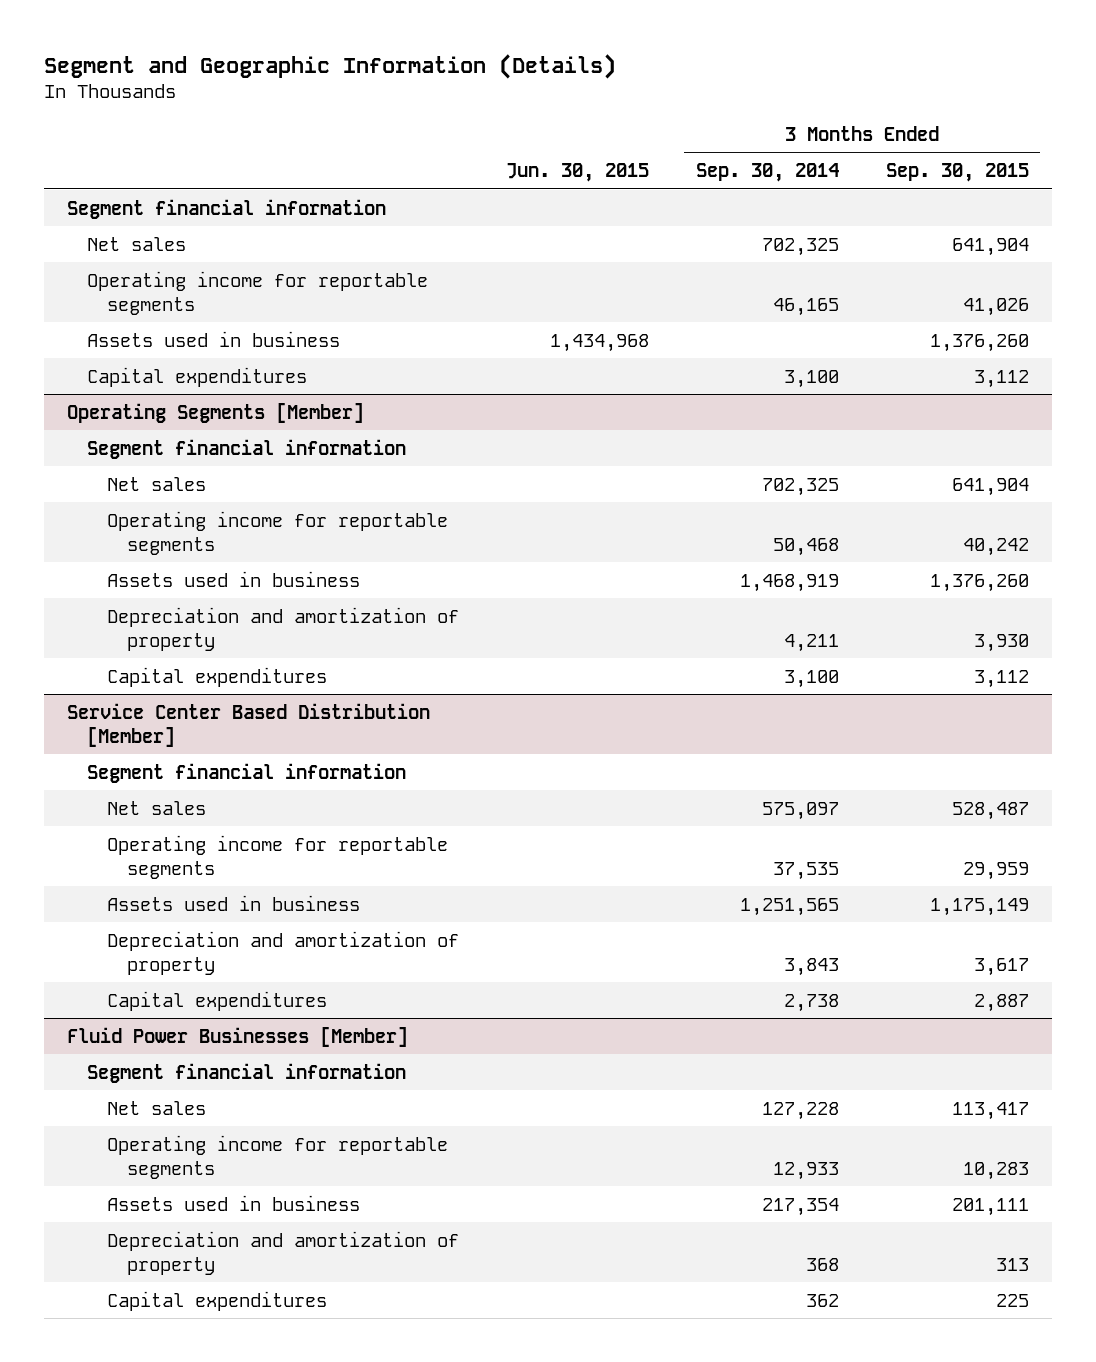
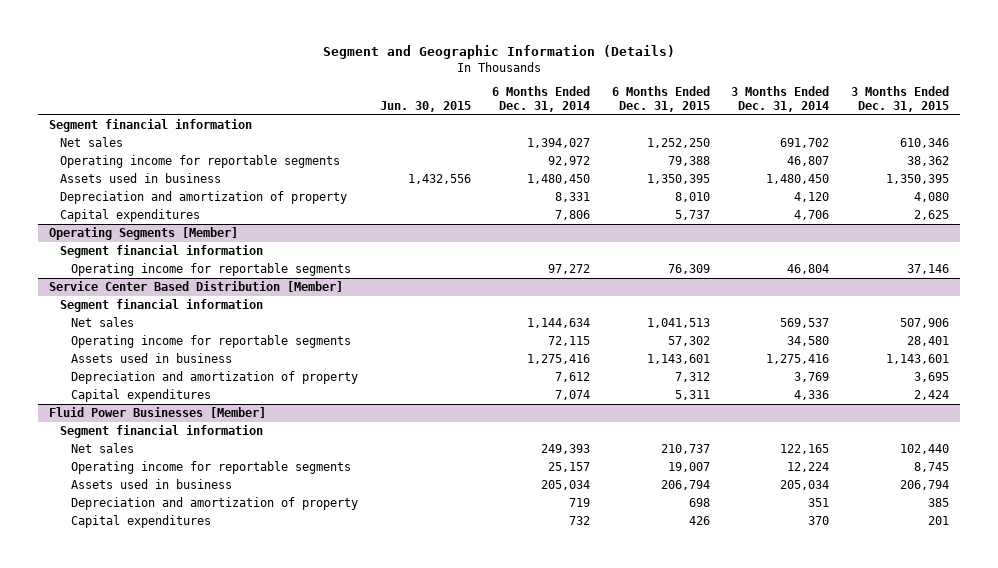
- | Jun. 30, 2015 | 3 Months Ended Sep. 30, 2014 | 3 Months Ended Sep. 30, 2015
+ | Jun. 30, 2015 | 6 Months Ended Dec. 31, 2014 | 6 Months Ended Dec. 31, 2015 | 3 Months Ended Dec. 31, 2014 | 3 Months Ended Dec. 31, 2015
- Assets used in business | 1,434,968 | | 1,376,260
+ Assets used in business | 1,432,556 | 1,480,450 | 1,350,395 | 1,480,450 | 1,350,395
+ Depreciation and amortization of property | | 8,331 | 8,010 | 4,120 | 4,080
@ Operating Segments [Member]
- Net sales | | 702,325 | 641,904
- Assets used in business | | 1,468,919 | 1,376,260
- Depreciation and amortization of property | | 4,211 | 3,930
- Capital expenditures | | 3,100 | 3,112

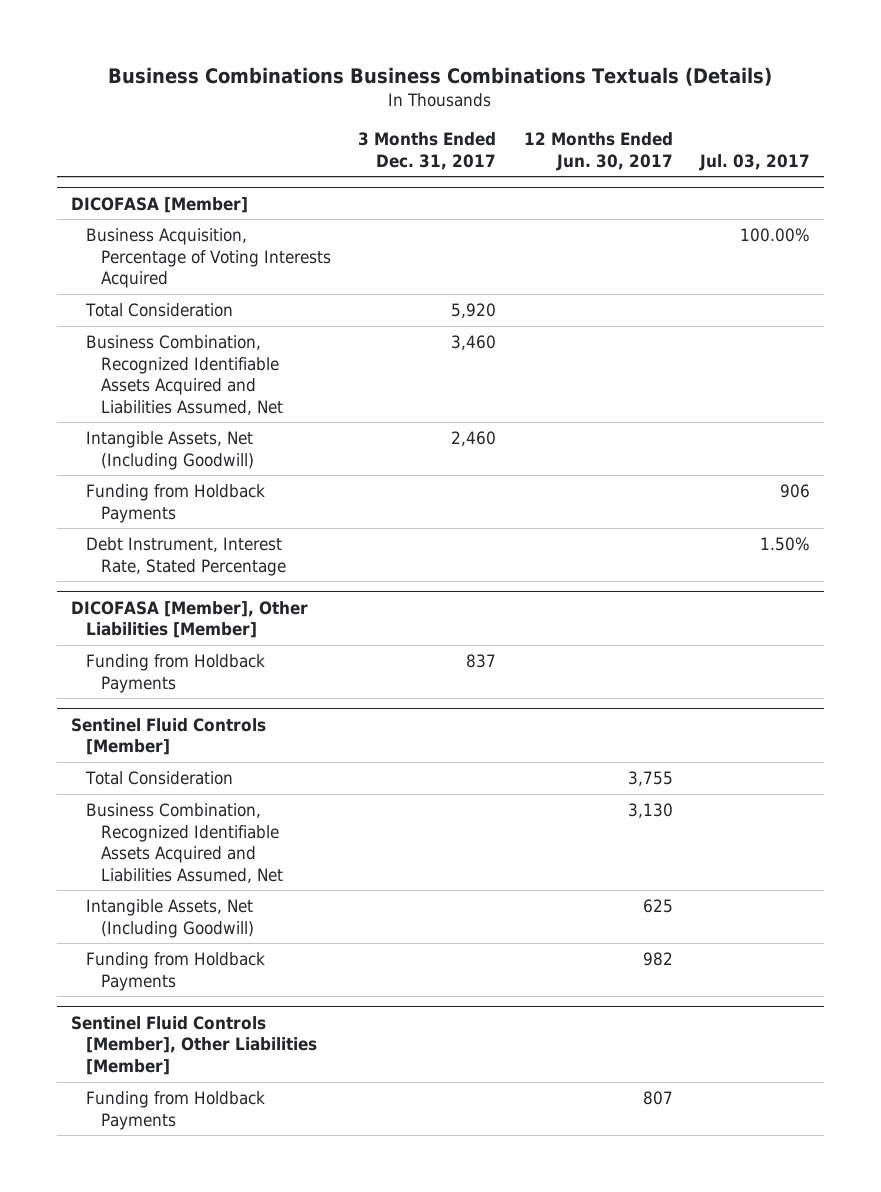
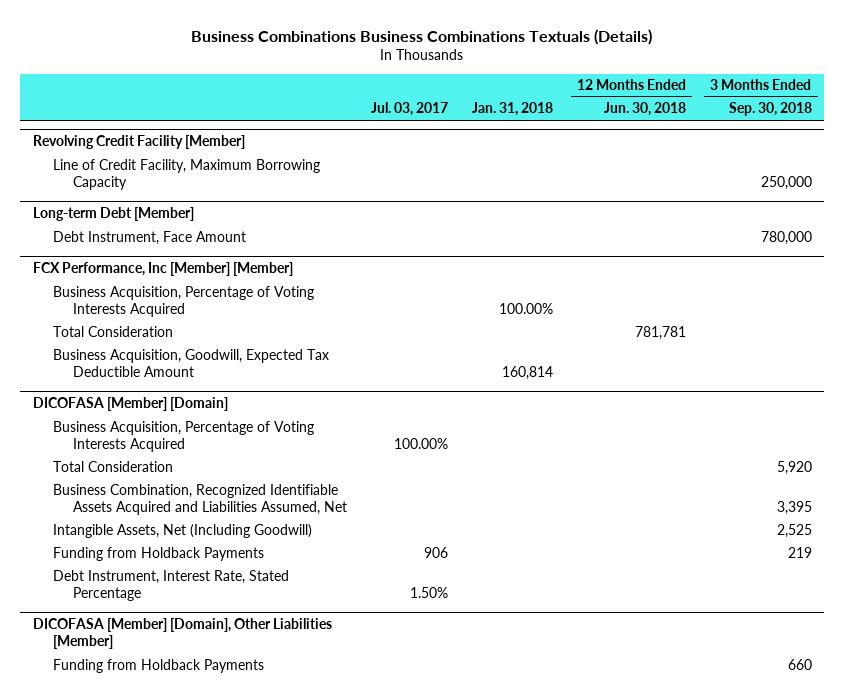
- | 3 Months Ended Dec. 31, 2017 | 12 Months Ended Jun. 30, 2017 | Jul. 03, 2017
+ | Jul. 03, 2017 | Jan. 31, 2018 | 12 Months Ended Jun. 30, 2018 | 3 Months Ended Sep. 30, 2018
- DICOFASA [Member]
+ Revolving Credit Facility [Member]
+ Line of Credit Facility, Maximum Borrowing Capacity | | | | 250,000
+ Long-term Debt [Member]
+ Debt Instrument, Face Amount | | | | 780,000
+ FCX Performance, Inc [Member] [Member]
+ Business Acquisition, Percentage of Voting Interests Acquired | | 100.00% | |
+ Total Consideration | | | 781,781 |
+ Business Acquisition, Goodwill, Expected Tax Deductible Amount | | 160,814 | |
+ DICOFASA [Member] [Domain]
- DICOFASA [Member], Other Liabilities [Member]
+ DICOFASA [Member] [Domain], Other Liabilities [Member]
- Sentinel Fluid Controls [Member]
- Total Consideration | | 3,755 |
- Business Combination, Recognized Identifiable Assets Acquired and Liabilities Assumed, Net | | 3,130 |
- Intangible Assets, Net (Including Goodwill) | | 625 |
- Funding from Holdback Payments | | 982 |
- Sentinel Fluid Controls [Member], Other Liabilities [Member]
- Funding from Holdback Payments | | 807 |

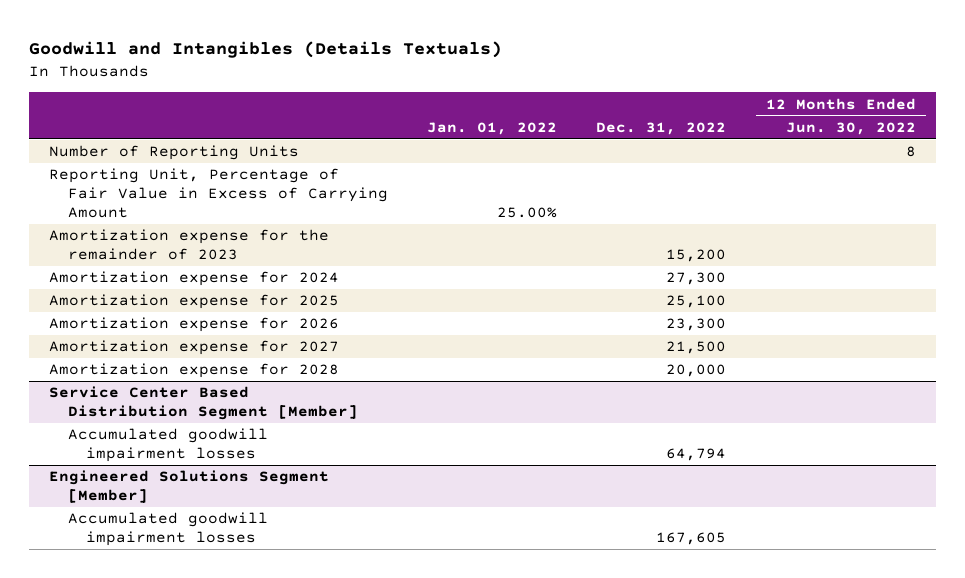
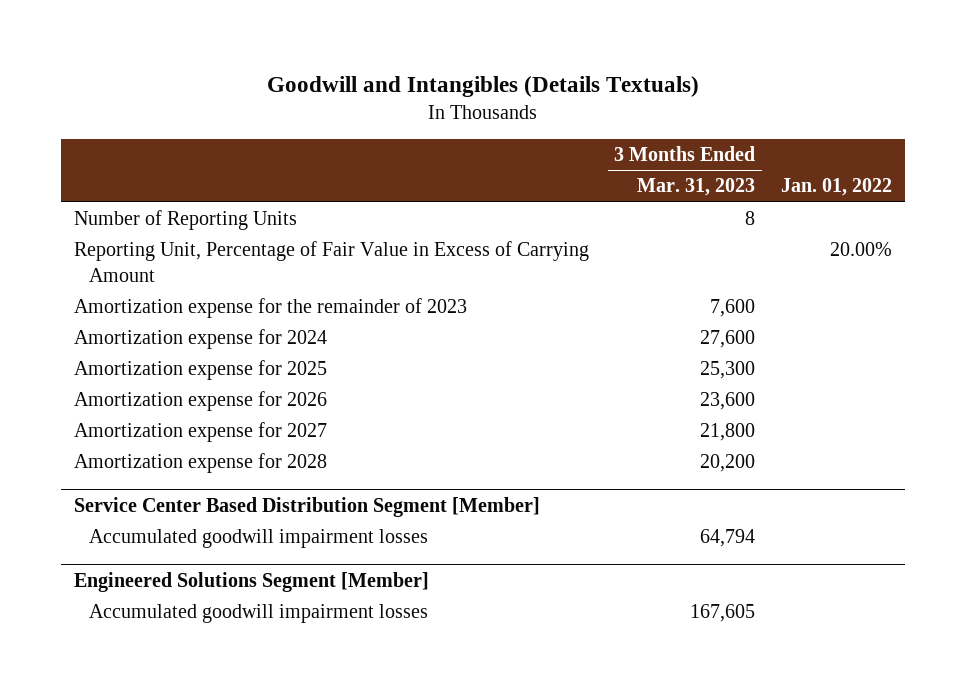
- | Jan. 01, 2022 | Dec. 31, 2022 | 12 Months Ended Jun. 30, 2022
+ | 3 Months Ended Mar. 31, 2023 | Jan. 01, 2022
- Reporting Unit, Percentage of Fair Value in Excess of Carrying Amount | 25.00% | |
+ Reporting Unit, Percentage of Fair Value in Excess of Carrying Amount | | 20.00%

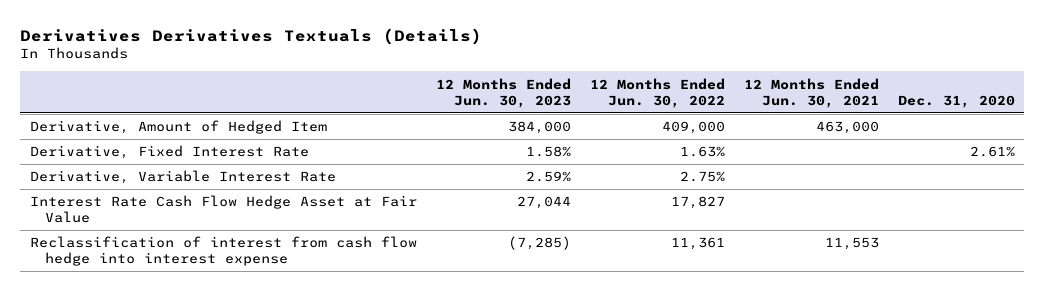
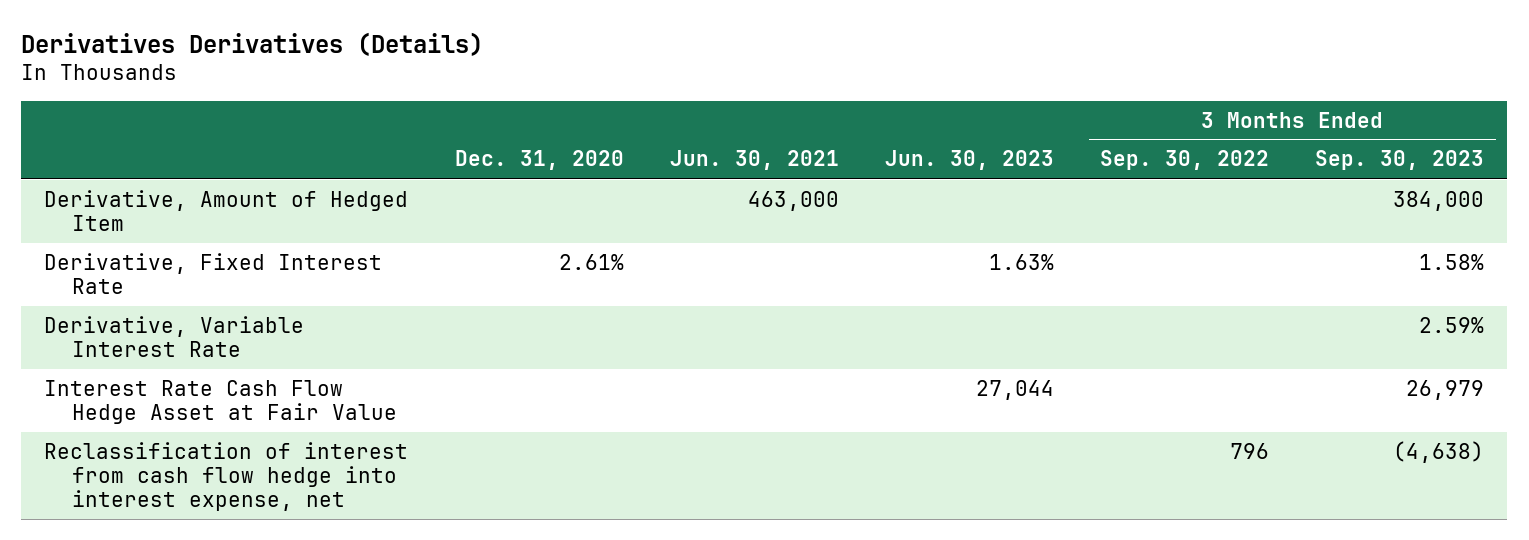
- Derivatives Derivatives Textuals (Details)
+ Derivatives Derivatives (Details)
- | 12 Months Ended Jun. 30, 2023 | 12 Months Ended Jun. 30, 2022 | 12 Months Ended Jun. 30, 2021 | Dec. 31, 2020
+ | Dec. 31, 2020 | Jun. 30, 2021 | Jun. 30, 2023 | 3 Months Ended Sep. 30, 2022 | 3 Months Ended Sep. 30, 2023
- Reclassification of interest from cash flow hedge into interest expense | (7,285) | 11,361 | 11,553 |
+ Reclassification of interest from cash flow hedge into interest expense, net | | | | 796 | (4,638)

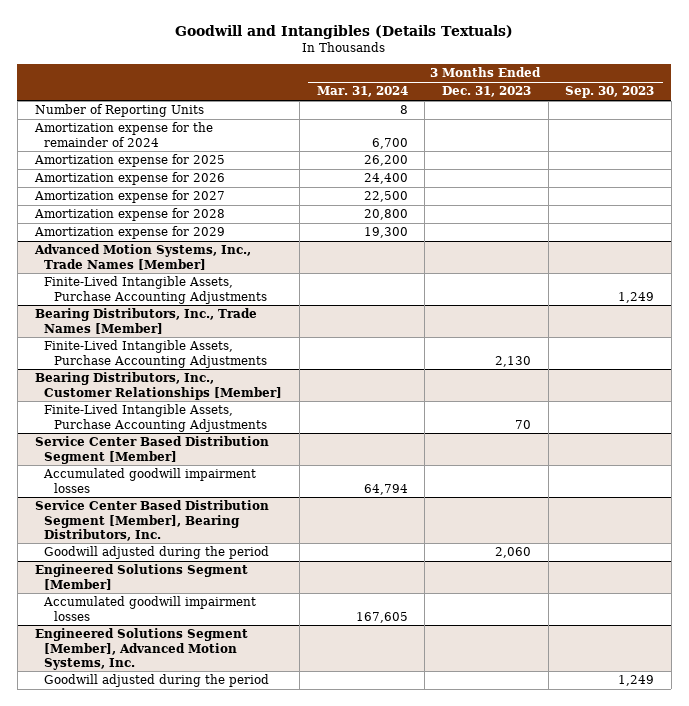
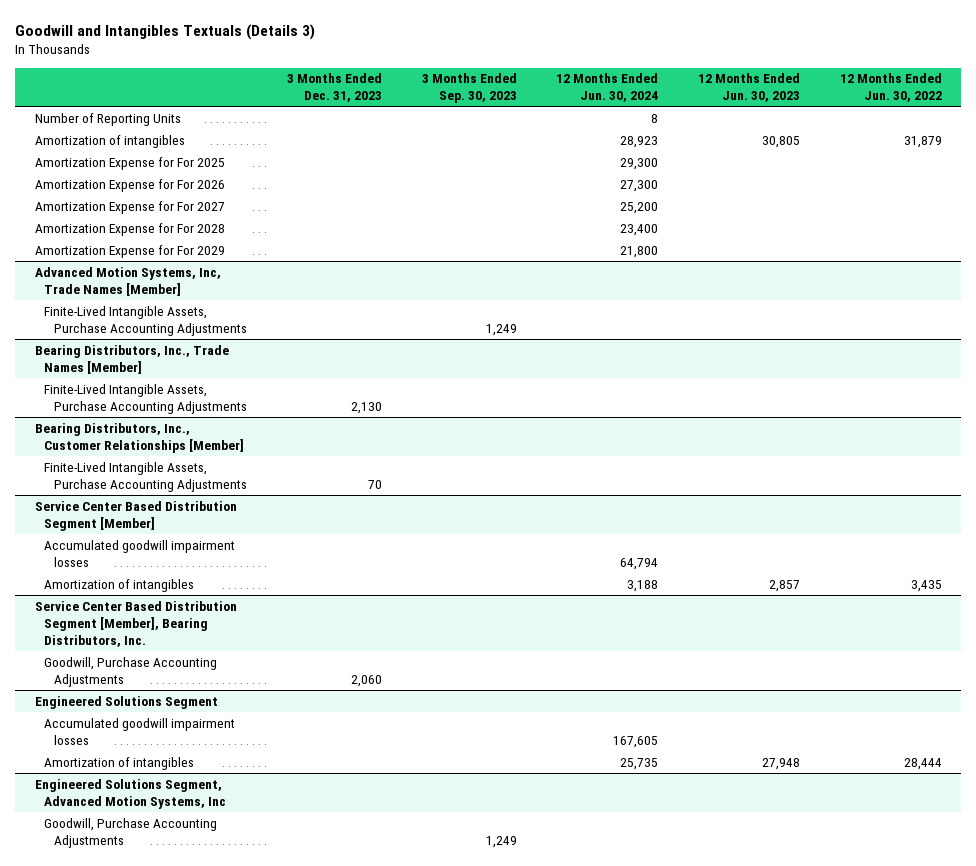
- Goodwill and Intangibles (Details Textuals)
+ Goodwill and Intangibles Textuals (Details 3)
- | 3 Months Ended Mar. 31, 2024 | 3 Months Ended Dec. 31, 2023 | 3 Months Ended Sep. 30, 2023
+ | 3 Months Ended Dec. 31, 2023 | 3 Months Ended Sep. 30, 2023 | 12 Months Ended Jun. 30, 2024 | 12 Months Ended Jun. 30, 2023 | 12 Months Ended Jun. 30, 2022
- Amortization expense for the remainder of 2024 | 6,700 | |
- Amortization expense for 2025 | 26,200 | |
- Amortization expense for 2026 | 24,400 | |
- Amortization expense for 2027 | 22,500 | |
- Amortization expense for 2028 | 20,800 | |
- Amortization expense for 2029 | 19,300 | |
- Advanced Motion Systems, Inc., Trade Names [Member]
+ Amortization of intangibles | | | 28,923 | 30,805 | 31,879
+ Amortization Expense for For 2025 | | | 29,300 | |
+ Amortization Expense for For 2026 | | | 27,300 | |
+ Amortization Expense for For 2027 | | | 25,200 | |
+ Amortization Expense for For 2028 | | | 23,400 | |
+ Amortization Expense for For 2029 | | | 21,800 | |
+ Advanced Motion Systems, Inc, Trade Names [Member]
@ Service Center Based Distribution Segment [Member]
+ Amortization of intangibles | | | 3,188 | 2,857 | 3,435
@ Service Center Based Distribution Segment [Member], Bearing Distributors, Inc.
- Goodwill adjusted during the period | | 2,060 |
- Engineered Solutions Segment [Member]
@ Service Center Based Distribution Segment [Member], Bearing Distributors, Inc.
+ Goodwill, Purchase Accounting Adjustments | 2,060 | | | |
+ Engineered Solutions Segment
- Engineered Solutions Segment [Member], Advanced Motion Systems, Inc.
- Goodwill adjusted during the period | | | 1,249
+ Amortization of intangibles | | | 25,735 | 27,948 | 28,444
+ Engineered Solutions Segment, Advanced Motion Systems, Inc
+ Goodwill, Purchase Accounting Adjustments | | 1,249 | | |

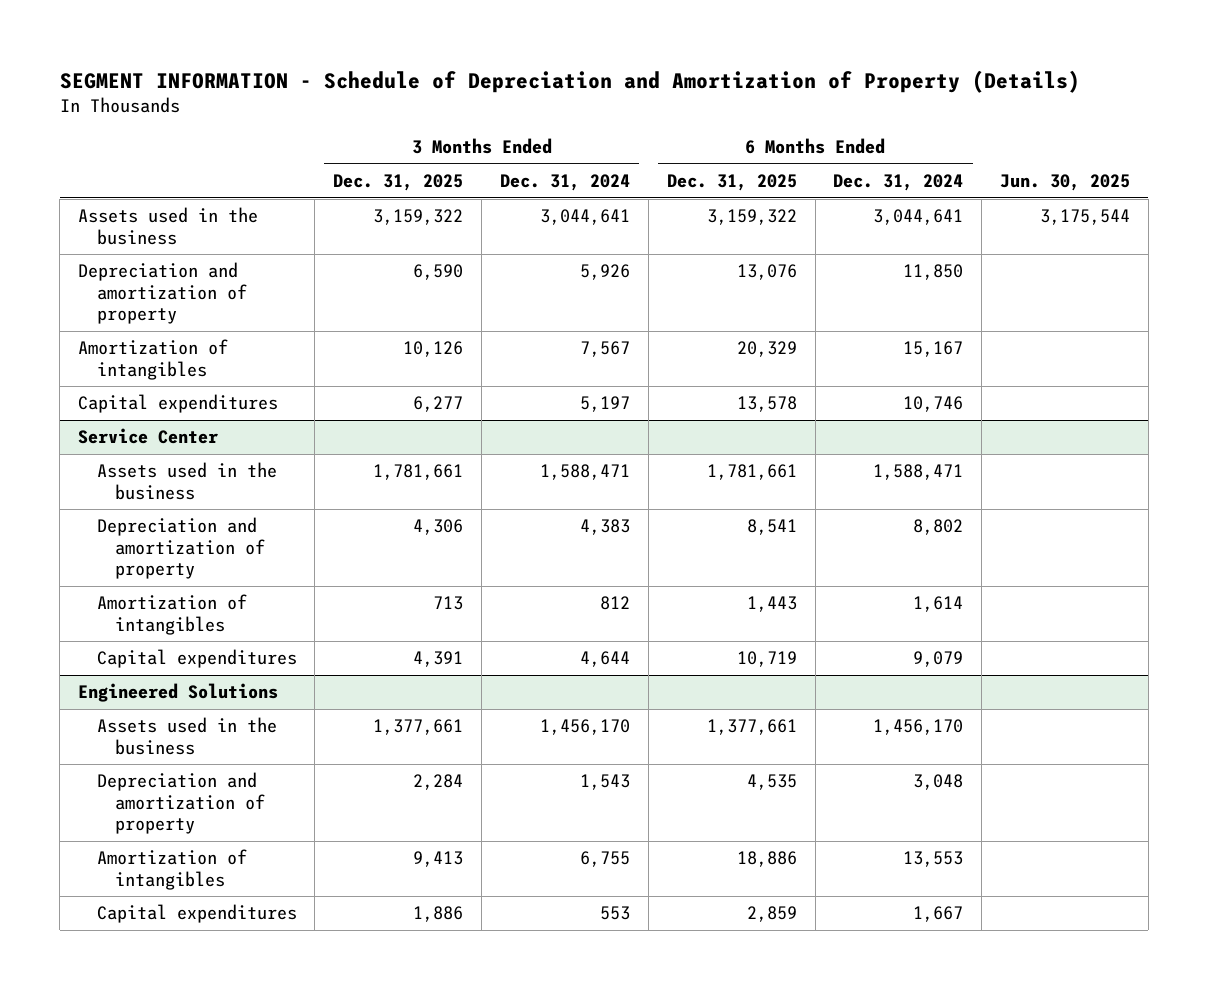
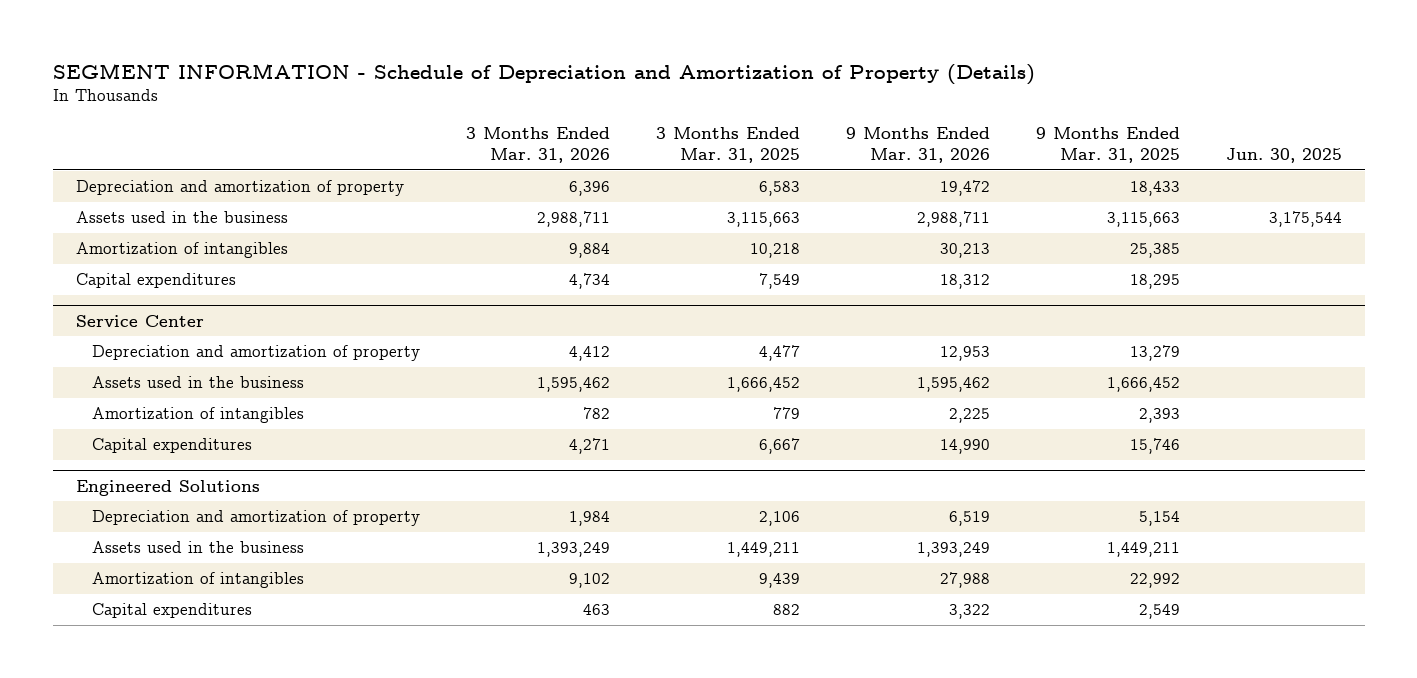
- | 3 Months Ended Dec. 31, 2025 | 3 Months Ended Dec. 31, 2024 | 6 Months Ended Dec. 31, 2025 | 6 Months Ended Dec. 31, 2024 | Jun. 30, 2025
+ | 3 Months Ended Mar. 31, 2026 | 3 Months Ended Mar. 31, 2025 | 9 Months Ended Mar. 31, 2026 | 9 Months Ended Mar. 31, 2025 | Jun. 30, 2025
moved down: Assets used in the business | 2,988,711 | 3,115,663 | 2,988,711 | 3,115,663 | 3,175,544
@ Service Center
moved down: Assets used in the business | 1,595,462 | 1,666,452 | 1,595,462 | 1,666,452 |
@ Engineered Solutions
moved down: Assets used in the business | 1,393,249 | 1,449,211 | 1,393,249 | 1,449,211 |

